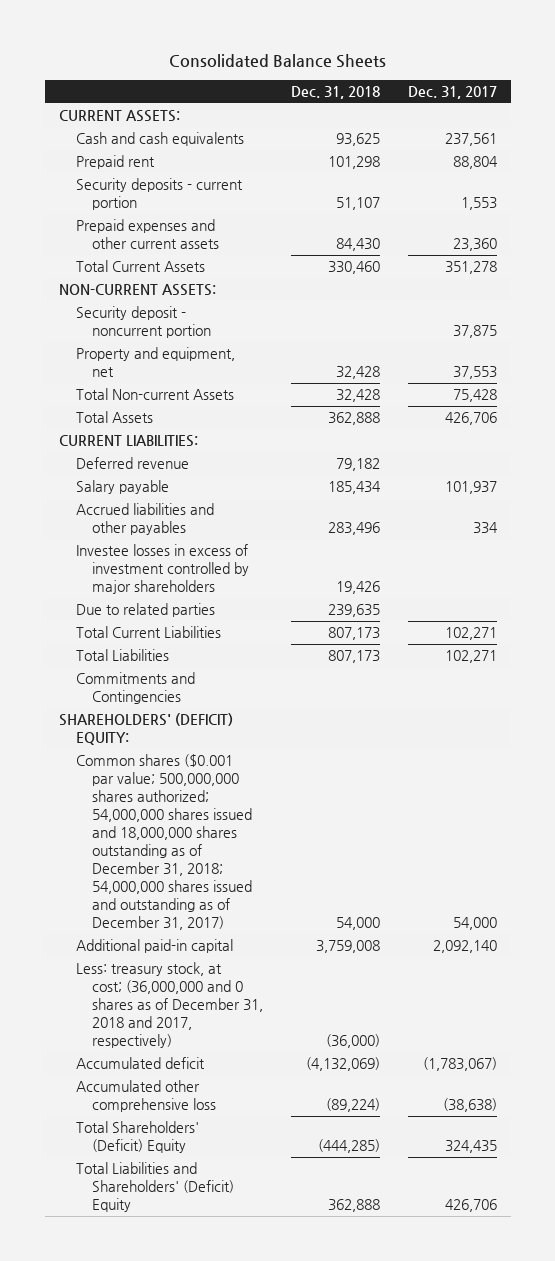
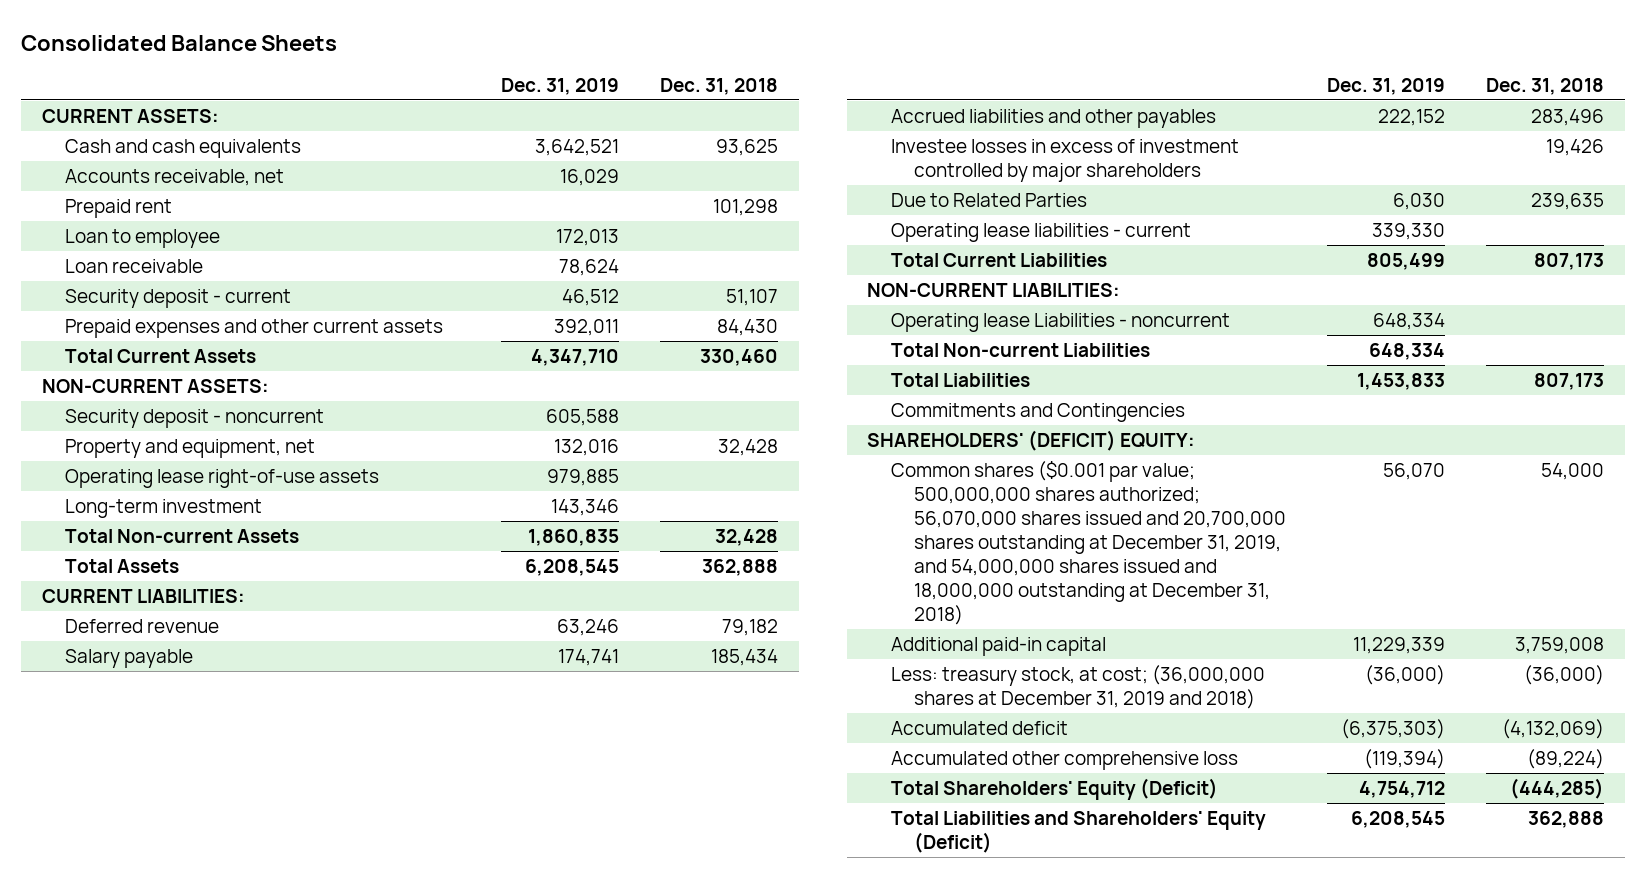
- | Dec. 31, 2018 | Dec. 31, 2017
+ | Dec. 31, 2019 | Dec. 31, 2018
+ Accounts receivable, net | 16,029 |
- Security deposits - current portion | 51,107 | 1,553
+ Loan to employee | 172,013 |
+ Loan receivable | 78,624 |
+ Security deposit - current | 46,512 | 51,107
- Security deposit - noncurrent portion | | 37,875
+ Security deposit - noncurrent | 605,588 |
+ Operating lease right-of-use assets | 979,885 |
+ Long-term investment | 143,346 |
- Due to related parties | 239,635 |
+ Due to Related Parties | 6,030 | 239,635
+ Operating lease liabilities - current | 339,330 |
+ NON-CURRENT LIABILITIES:
+ Operating lease Liabilities - noncurrent | 648,334 |
+ Total Non-current Liabilities | 648,334 |
- Common shares ($0.001 par value; 500,000,000 shares authorized; 54,000,000 shares issued and 18,000,000 shares outstanding as of December 31, 2018; 54,000,000 shares issued and outstanding as of December 31, 2017) | 54,000 | 54,000
+ Common shares ($0.001 par value; 500,000,000 shares authorized; 56,070,000 shares issued and 20,700,000 shares outstanding at December 31, 2019, and 54,000,000 shares issued and 18,000,000 outstanding at December 31, 2018) | 56,070 | 54,000
- Less: treasury stock, at cost; (36,000,000 and 0 shares as of December 31, 2018 and 2017, respectively) | (36,000) |
+ Less: treasury stock, at cost; (36,000,000 shares at December 31, 2019 and 2018) | (36,000) | (36,000)
- Total Shareholders' (Deficit) Equity | (444,285) | 324,435
- Total Liabilities and Shareholders' (Deficit) Equity | 362,888 | 426,706
+ Total Shareholders' Equity (Deficit) | 4,754,712 | (444,285)
+ Total Liabilities and Shareholders' Equity (Deficit) | 6,208,545 | 362,888

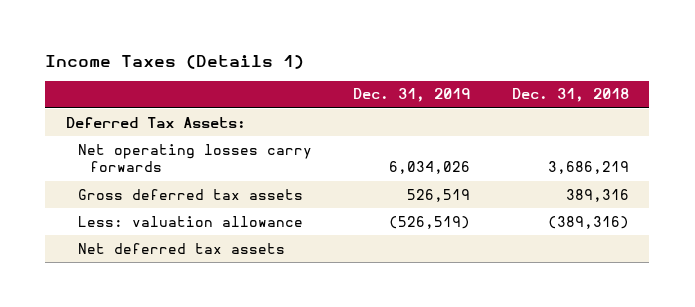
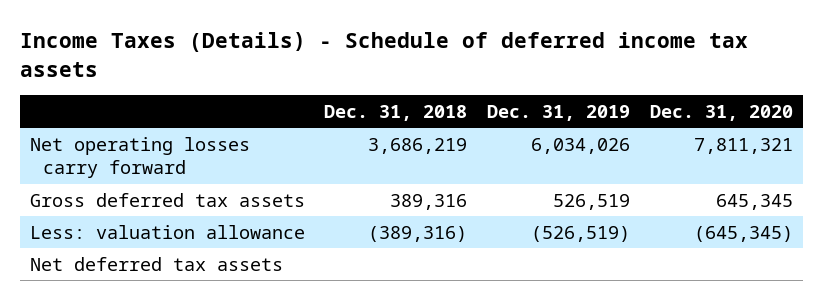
- Income Taxes (Details 1)
+ Income Taxes (Details) - Schedule of deferred income tax assets
- | Dec. 31, 2019 | Dec. 31, 2018
+ | Dec. 31, 2018 | Dec. 31, 2019 | Dec. 31, 2020
- Deferred Tax Assets:
- Net operating losses carry forwards | 6,034,026 | 3,686,219
+ Net operating losses carry forward | 3,686,219 | 6,034,026 | 7,811,321

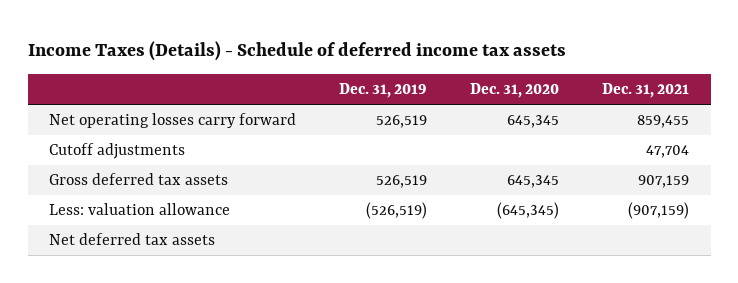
- | Dec. 31, 2018 | Dec. 31, 2019 | Dec. 31, 2020
+ | Dec. 31, 2019 | Dec. 31, 2020 | Dec. 31, 2021
- Net operating losses carry forward | 3,686,219 | 6,034,026 | 7,811,321
+ Net operating losses carry forward | 526,519 | 645,345 | 859,455
+ Cutoff adjustments | | | 47,704

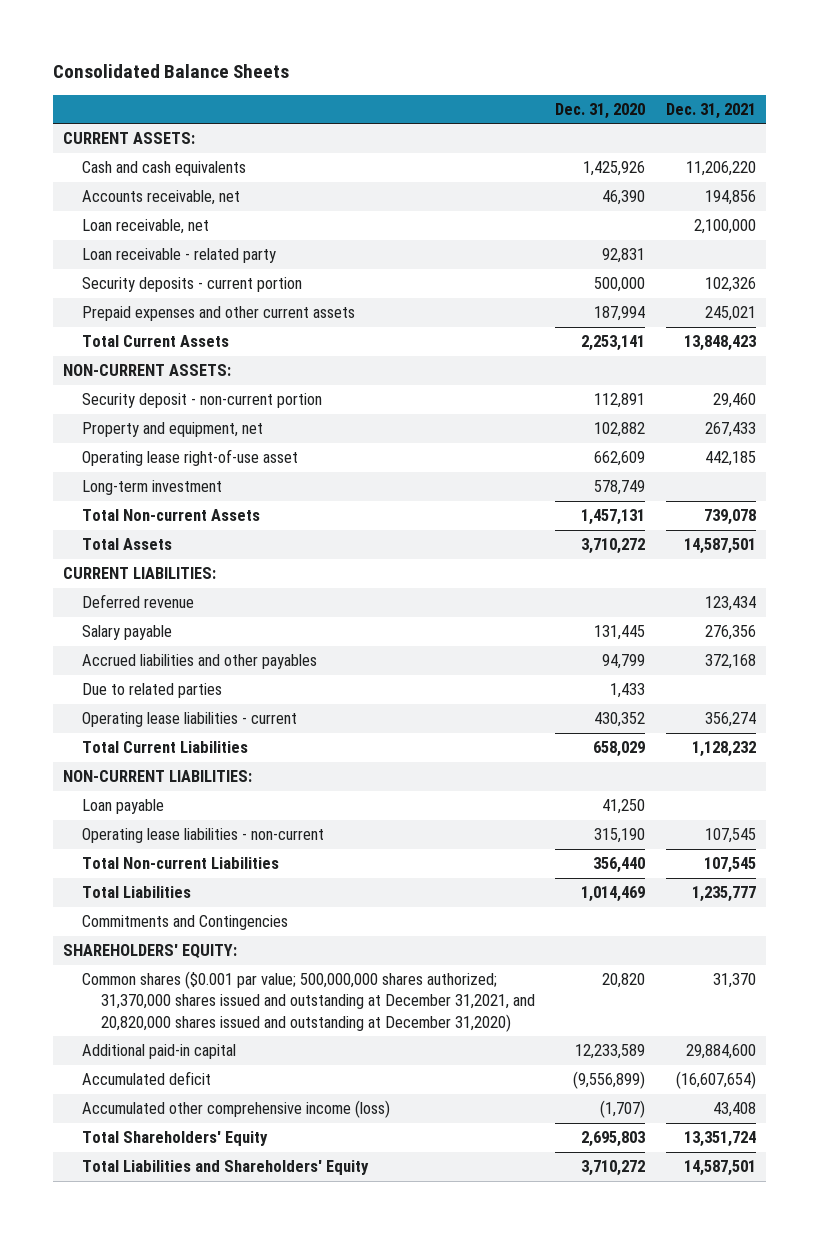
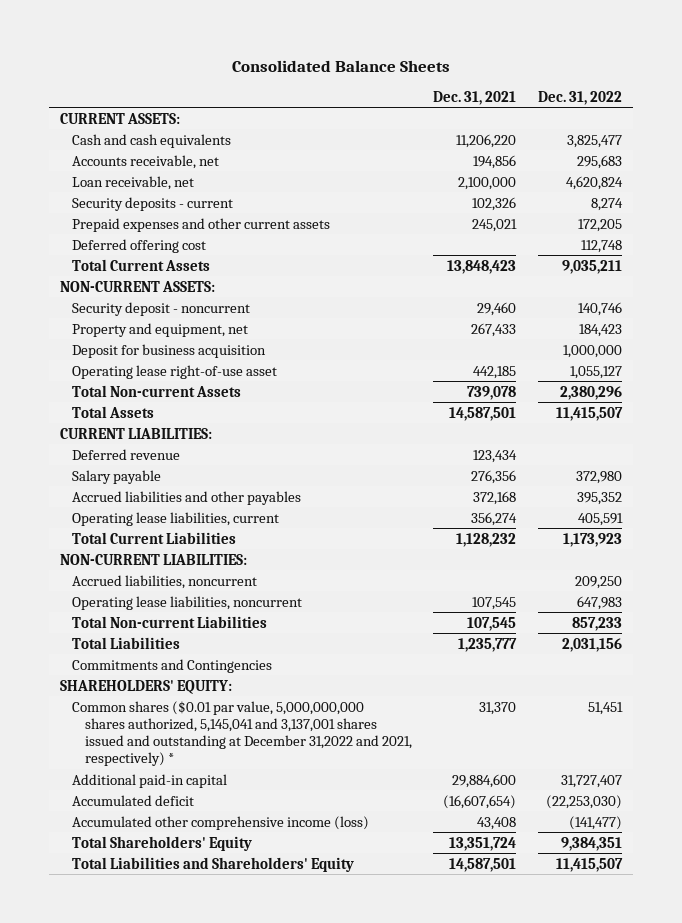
- | Dec. 31, 2020 | Dec. 31, 2021
+ | Dec. 31, 2021 | Dec. 31, 2022
- Loan receivable - related party | 92,831 |
- Security deposits - current portion | 500,000 | 102,326
+ Security deposits - current | 102,326 | 8,274
+ Deferred offering cost | | 112,748
- Security deposit - non-current portion | 112,891 | 29,460
+ Security deposit - noncurrent | 29,460 | 140,746
+ Deposit for business acquisition | | 1,000,000
- Long-term investment | 578,749 |
- Due to related parties | 1,433 |
- Operating lease liabilities - current | 430,352 | 356,274
+ Operating lease liabilities, current | 356,274 | 405,591
- Loan payable | 41,250 |
- Operating lease liabilities - non-current | 315,190 | 107,545
+ Accrued liabilities, noncurrent | | 209,250
+ Operating lease liabilities, noncurrent | 107,545 | 647,983
- Common shares ($0.001 par value; 500,000,000 shares authorized; 31,370,000 shares issued and outstanding at December 31,2021, and 20,820,000 shares issued and outstanding at December 31,2020) | 20,820 | 31,370
+ Common shares ($0.01 par value, 5,000,000,000 shares authorized, 5,145,041 and 3,137,001 shares issued and outstanding at December 31,2022 and 2021, respectively) * | 31,370 | 51,451

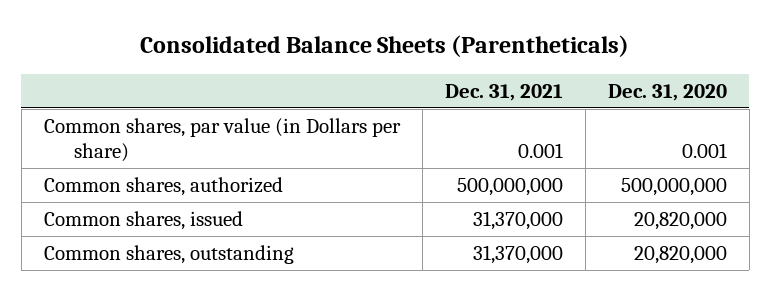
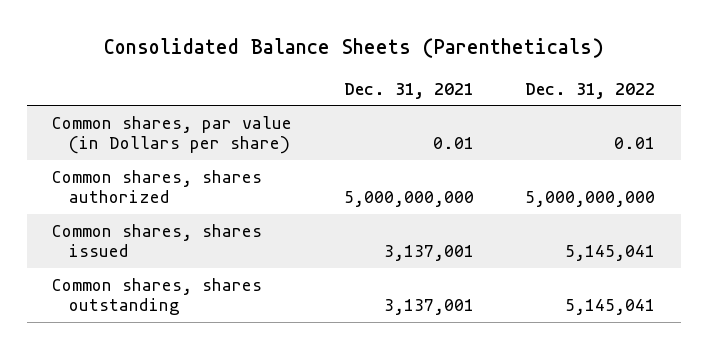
- | Dec. 31, 2021 | Dec. 31, 2020
+ | Dec. 31, 2021 | Dec. 31, 2022
- Common shares, par value (in Dollars per share) | 0.001 | 0.001
- Common shares, authorized | 500,000,000 | 500,000,000
- Common shares, issued | 31,370,000 | 20,820,000
- Common shares, outstanding | 31,370,000 | 20,820,000
+ Common shares, par value (in Dollars per share) | 0.01 | 0.01
+ Common shares, shares authorized | 5,000,000,000 | 5,000,000,000
+ Common shares, shares issued | 3,137,001 | 5,145,041
+ Common shares, shares outstanding | 3,137,001 | 5,145,041

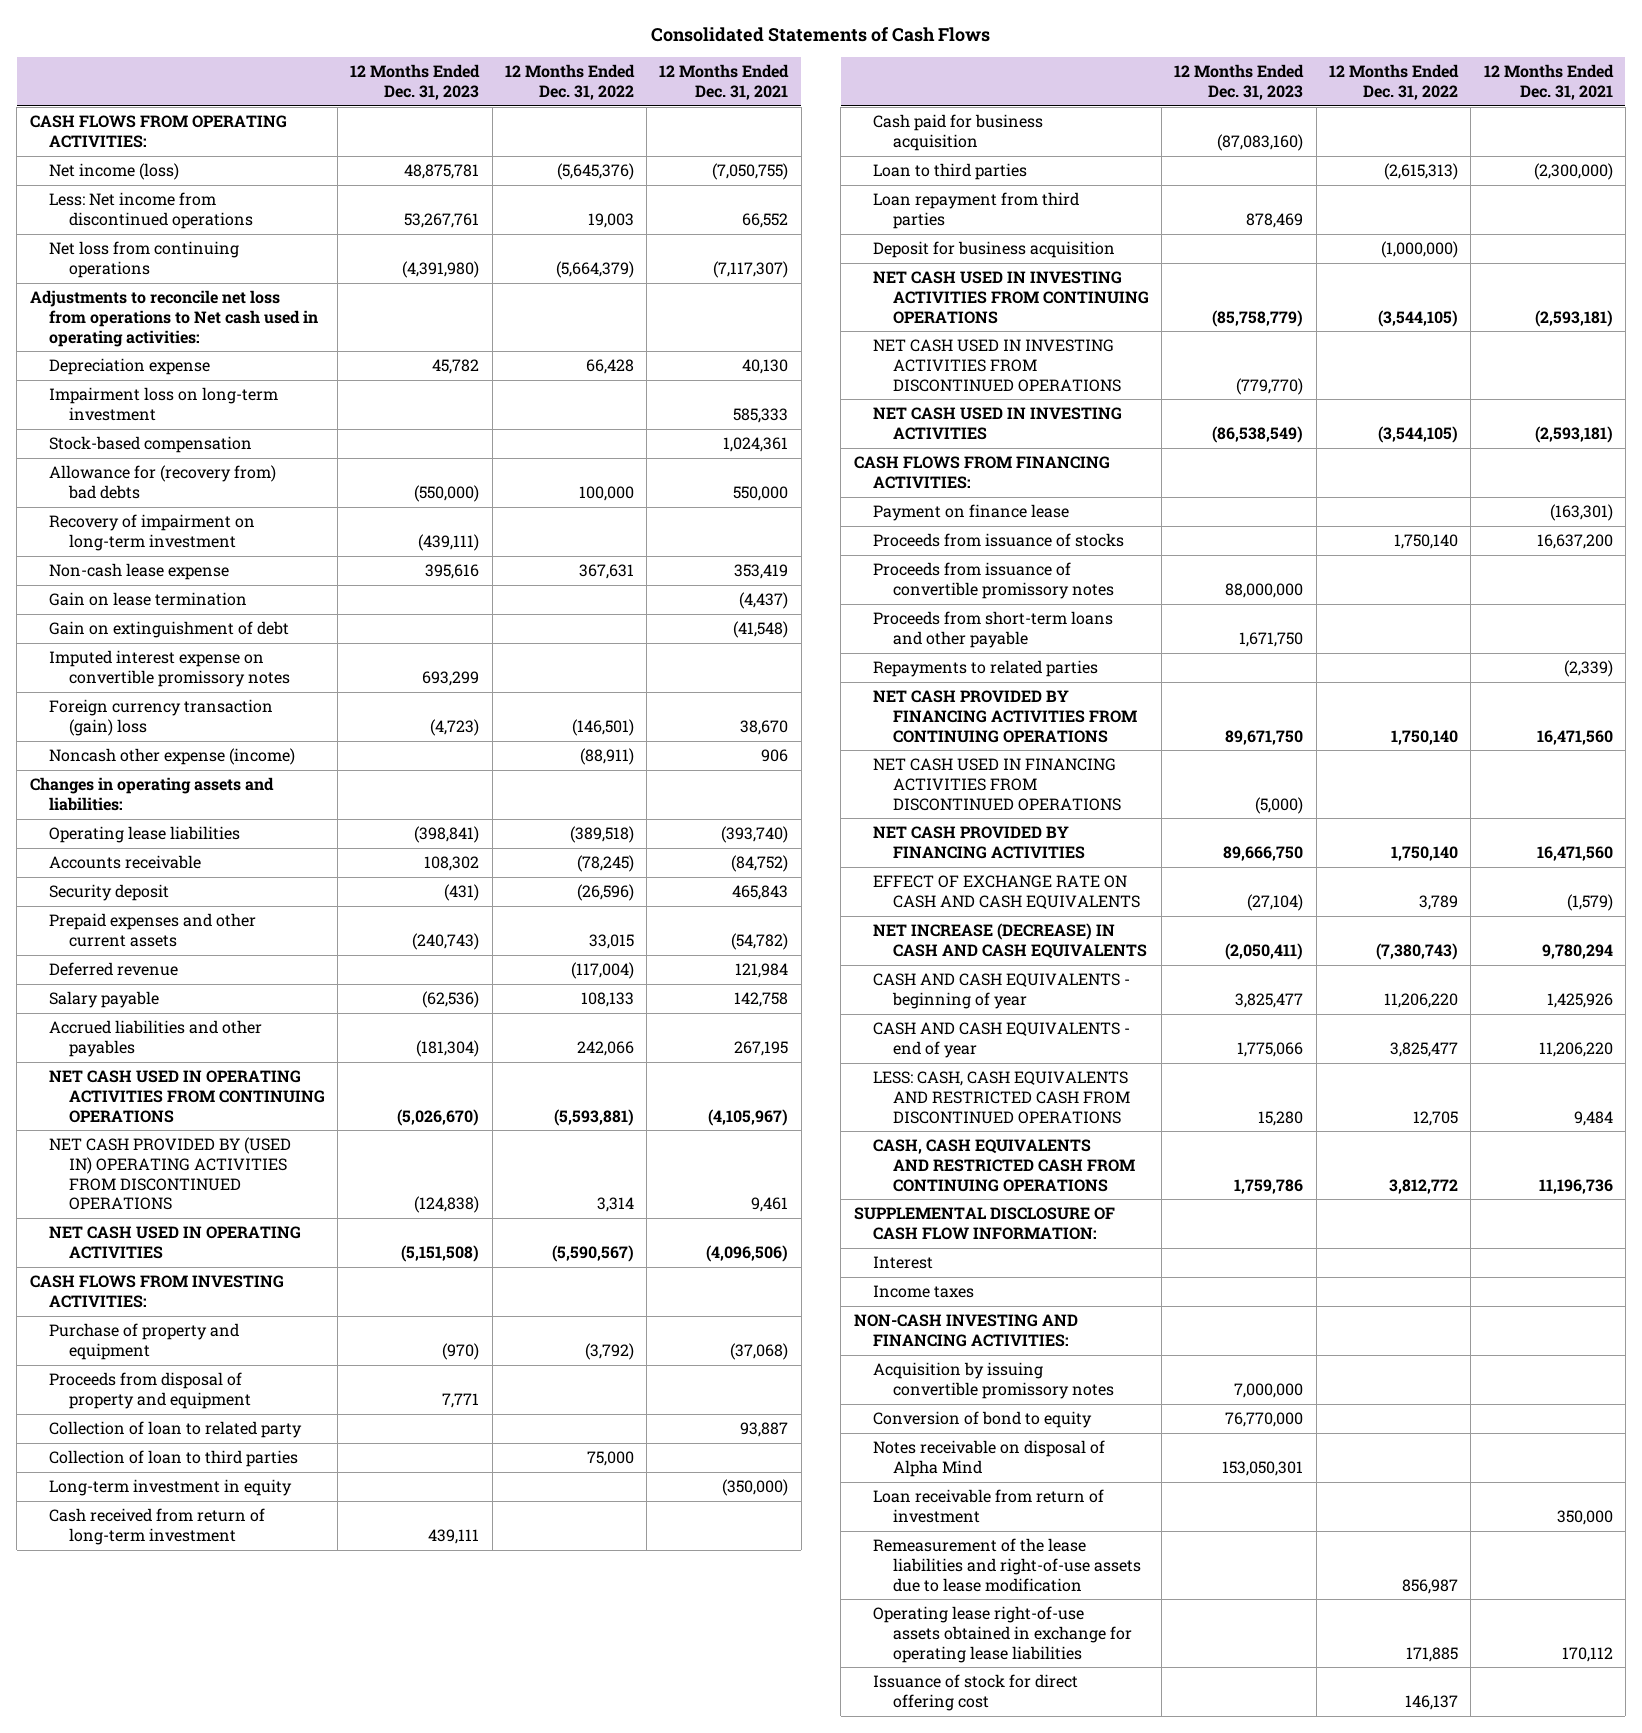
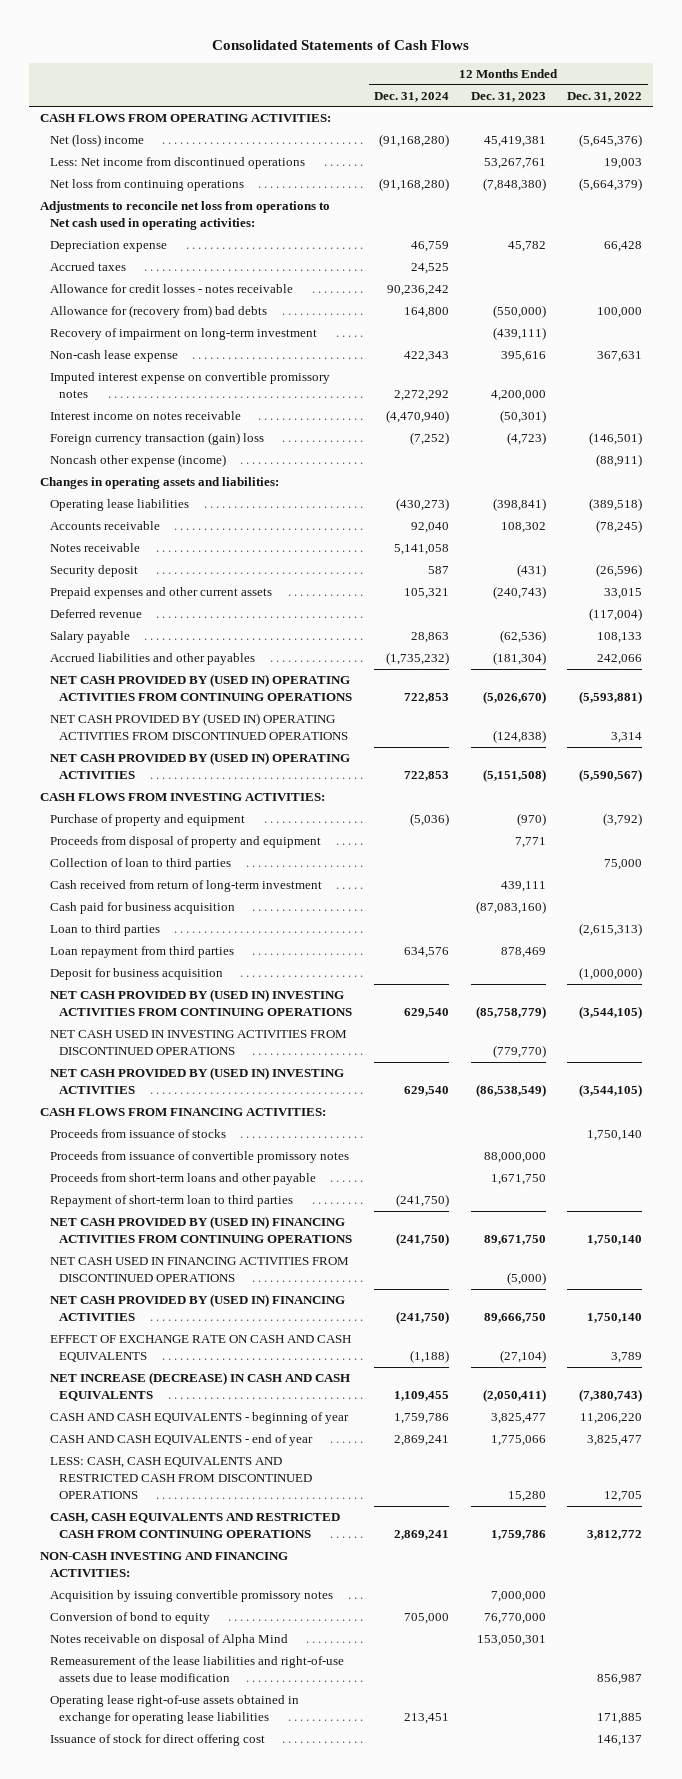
- | 12 Months Ended Dec. 31, 2023 | 12 Months Ended Dec. 31, 2022 | 12 Months Ended Dec. 31, 2021
+ | 12 Months Ended Dec. 31, 2024 | 12 Months Ended Dec. 31, 2023 | 12 Months Ended Dec. 31, 2022
- Net income (loss) | 48,875,781 | (5,645,376) | (7,050,755)
+ Net (loss) income | (91,168,280) | 45,419,381 | (5,645,376)
- Net loss from continuing operations | (4,391,980) | (5,664,379) | (7,117,307)
+ Net loss from continuing operations | (91,168,280) | (7,848,380) | (5,664,379)
- Impairment loss on long-term investment | | | 585,333
- Stock-based compensation | | | 1,024,361
+ Accrued taxes | 24,525 | |
+ Allowance for credit losses - notes receivable | 90,236,242 | |
- Gain on lease termination | | | (4,437)
- Gain on extinguishment of debt | | | (41,548)
- Imputed interest expense on convertible promissory notes | 693,299 | |
+ Imputed interest expense on convertible promissory notes | 2,272,292 | 4,200,000 |
+ Interest income on notes receivable | (4,470,940) | (50,301) |
+ Notes receivable | 5,141,058 | |
- NET CASH USED IN OPERATING ACTIVITIES FROM CONTINUING OPERATIONS | (5,026,670) | (5,593,881) | (4,105,967)
+ NET CASH PROVIDED BY (USED IN) OPERATING ACTIVITIES FROM CONTINUING OPERATIONS | 722,853 | (5,026,670) | (5,593,881)
- NET CASH USED IN OPERATING ACTIVITIES | (5,151,508) | (5,590,567) | (4,096,506)
+ NET CASH PROVIDED BY (USED IN) OPERATING ACTIVITIES | 722,853 | (5,151,508) | (5,590,567)
- Collection of loan to related party | | | 93,887
- Long-term investment in equity | | | (350,000)
- NET CASH USED IN INVESTING ACTIVITIES FROM CONTINUING OPERATIONS | (85,758,779) | (3,544,105) | (2,593,181)
+ NET CASH PROVIDED BY (USED IN) INVESTING ACTIVITIES FROM CONTINUING OPERATIONS | 629,540 | (85,758,779) | (3,544,105)
- NET CASH USED IN INVESTING ACTIVITIES | (86,538,549) | (3,544,105) | (2,593,181)
+ NET CASH PROVIDED BY (USED IN) INVESTING ACTIVITIES | 629,540 | (86,538,549) | (3,544,105)
- Payment on finance lease | | | (163,301)
- Repayments to related parties | | | (2,339)
- NET CASH PROVIDED BY FINANCING ACTIVITIES FROM CONTINUING OPERATIONS | 89,671,750 | 1,750,140 | 16,471,560
+ Repayment of short-term loan to third parties | (241,750) | |
+ NET CASH PROVIDED BY (USED IN) FINANCING ACTIVITIES FROM CONTINUING OPERATIONS | (241,750) | 89,671,750 | 1,750,140
- NET CASH PROVIDED BY FINANCING ACTIVITIES | 89,666,750 | 1,750,140 | 16,471,560
+ NET CASH PROVIDED BY (USED IN) FINANCING ACTIVITIES | (241,750) | 89,666,750 | 1,750,140
- SUPPLEMENTAL DISCLOSURE OF CASH FLOW INFORMATION:
- Interest
- Income taxes
- Loan receivable from return of investment | | | 350,000

